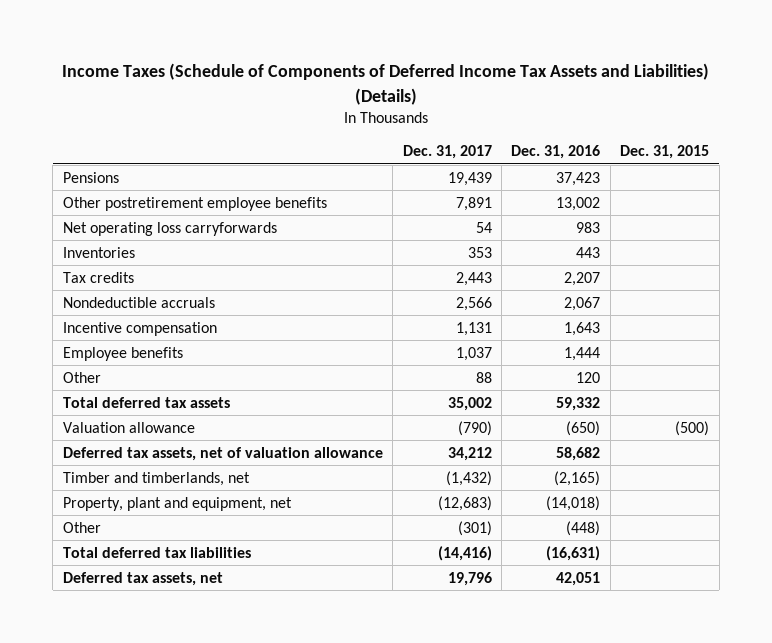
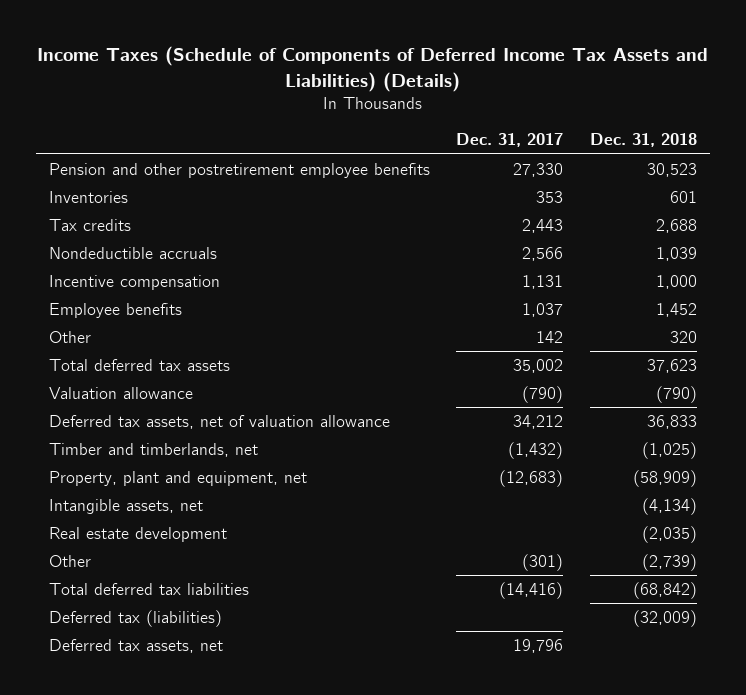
- | Dec. 31, 2017 | Dec. 31, 2016 | Dec. 31, 2015
+ | Dec. 31, 2017 | Dec. 31, 2018
- Pensions | 19,439 | 37,423 |
- Other postretirement employee benefits | 7,891 | 13,002 |
- Net operating loss carryforwards | 54 | 983 |
+ Pension and other postretirement employee benefits | 27,330 | 30,523
- Other | 88 | 120 |
+ Other | 142 | 320
+ Intangible assets, net | | (4,134)
+ Real estate development | | (2,035)
+ Deferred tax (liabilities) | | (32,009)

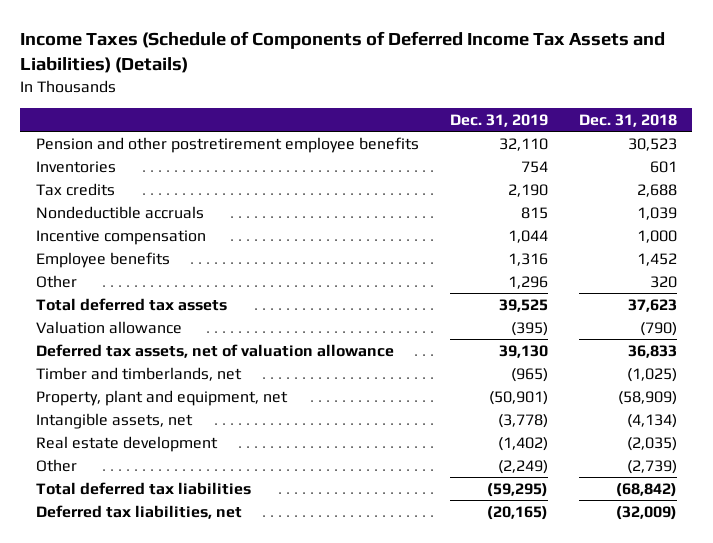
- | Dec. 31, 2017 | Dec. 31, 2018
+ | Dec. 31, 2019 | Dec. 31, 2018
- Deferred tax (liabilities) | | (32,009)
- Deferred tax assets, net | 19,796 |
+ Deferred tax liabilities, net | (20,165) | (32,009)

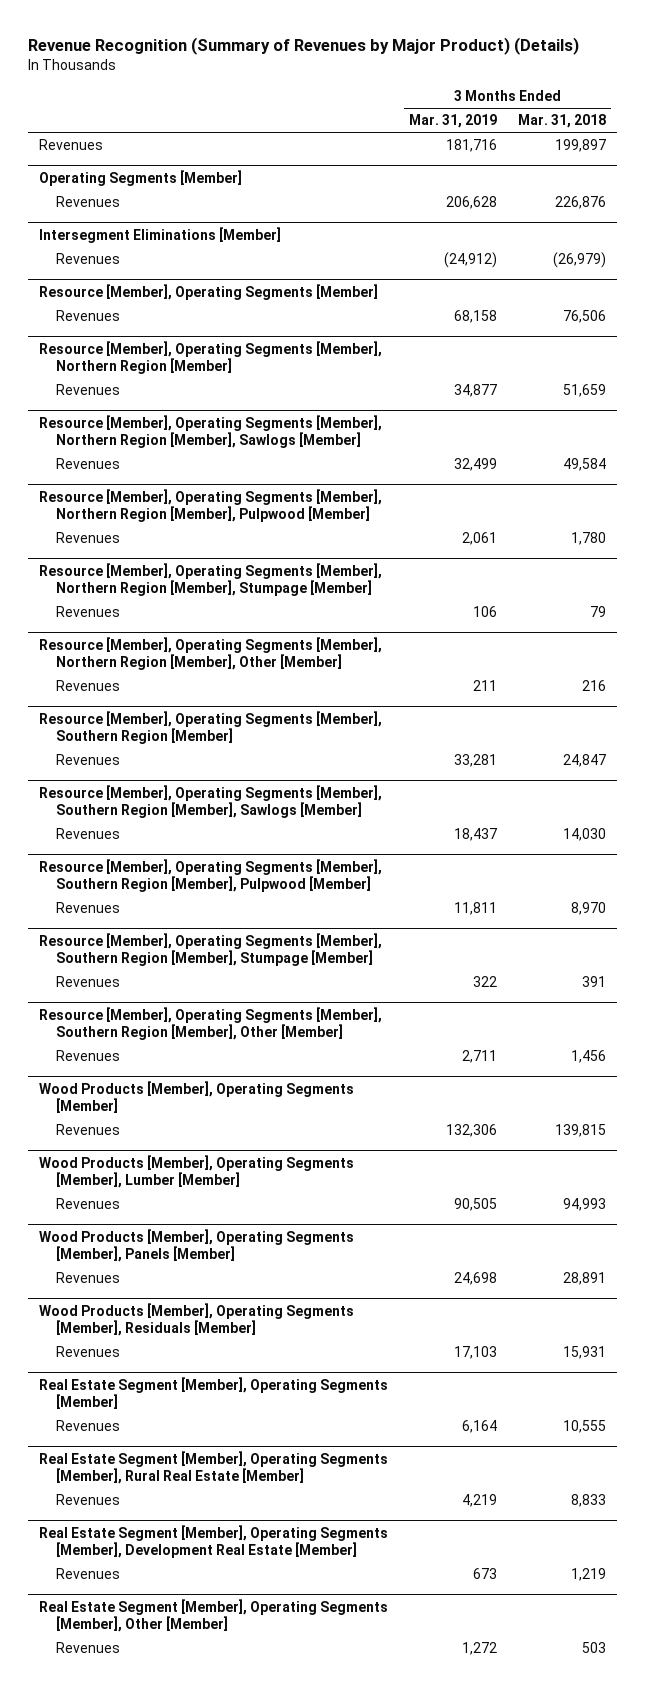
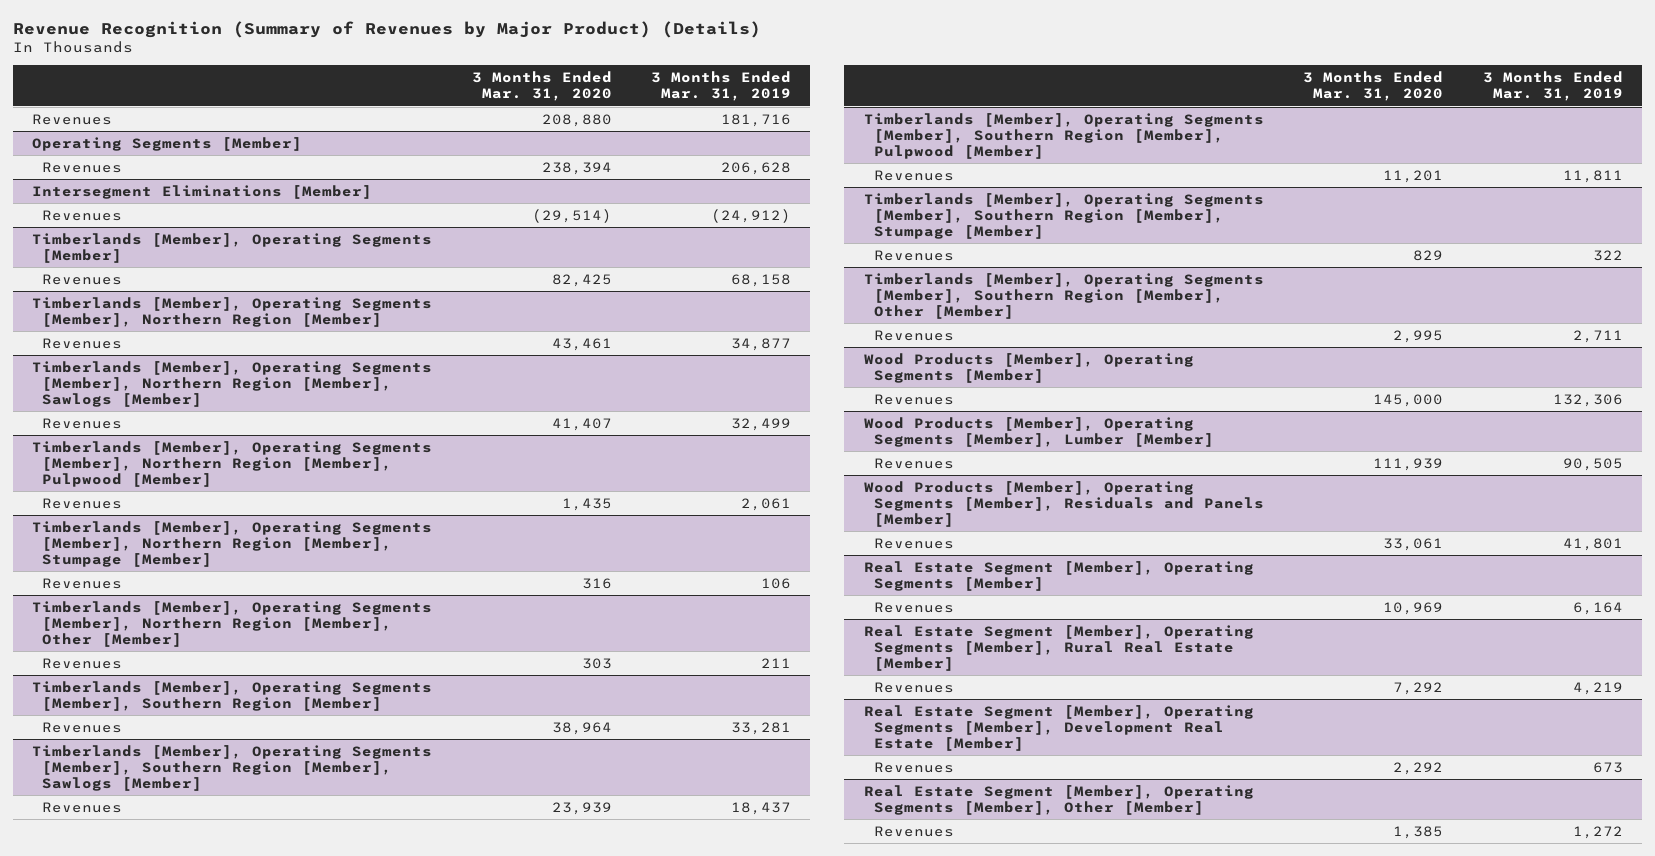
- | 3 Months Ended Mar. 31, 2019 | 3 Months Ended Mar. 31, 2018
+ | 3 Months Ended Mar. 31, 2020 | 3 Months Ended Mar. 31, 2019
- Resource [Member], Operating Segments [Member]
+ Timberlands [Member], Operating Segments [Member]
- Resource [Member], Operating Segments [Member], Northern Region [Member]
+ Timberlands [Member], Operating Segments [Member], Northern Region [Member]
- Resource [Member], Operating Segments [Member], Northern Region [Member], Sawlogs [Member]
+ Timberlands [Member], Operating Segments [Member], Northern Region [Member], Sawlogs [Member]
- Resource [Member], Operating Segments [Member], Northern Region [Member], Pulpwood [Member]
+ Timberlands [Member], Operating Segments [Member], Northern Region [Member], Pulpwood [Member]
- Resource [Member], Operating Segments [Member], Northern Region [Member], Stumpage [Member]
+ Timberlands [Member], Operating Segments [Member], Northern Region [Member], Stumpage [Member]
- Resource [Member], Operating Segments [Member], Northern Region [Member], Other [Member]
+ Timberlands [Member], Operating Segments [Member], Northern Region [Member], Other [Member]
- Resource [Member], Operating Segments [Member], Southern Region [Member]
+ Timberlands [Member], Operating Segments [Member], Southern Region [Member]
- Resource [Member], Operating Segments [Member], Southern Region [Member], Sawlogs [Member]
+ Timberlands [Member], Operating Segments [Member], Southern Region [Member], Sawlogs [Member]
- Resource [Member], Operating Segments [Member], Southern Region [Member], Pulpwood [Member]
+ Timberlands [Member], Operating Segments [Member], Southern Region [Member], Pulpwood [Member]
- Resource [Member], Operating Segments [Member], Southern Region [Member], Stumpage [Member]
+ Timberlands [Member], Operating Segments [Member], Southern Region [Member], Stumpage [Member]
- Resource [Member], Operating Segments [Member], Southern Region [Member], Other [Member]
+ Timberlands [Member], Operating Segments [Member], Southern Region [Member], Other [Member]
- Wood Products [Member], Operating Segments [Member], Panels [Member]
- Revenues | 24,698 | 28,891
- Wood Products [Member], Operating Segments [Member], Residuals [Member]
- Revenues | 17,103 | 15,931
+ Wood Products [Member], Operating Segments [Member], Residuals and Panels [Member]
+ Revenues | 33,061 | 41,801

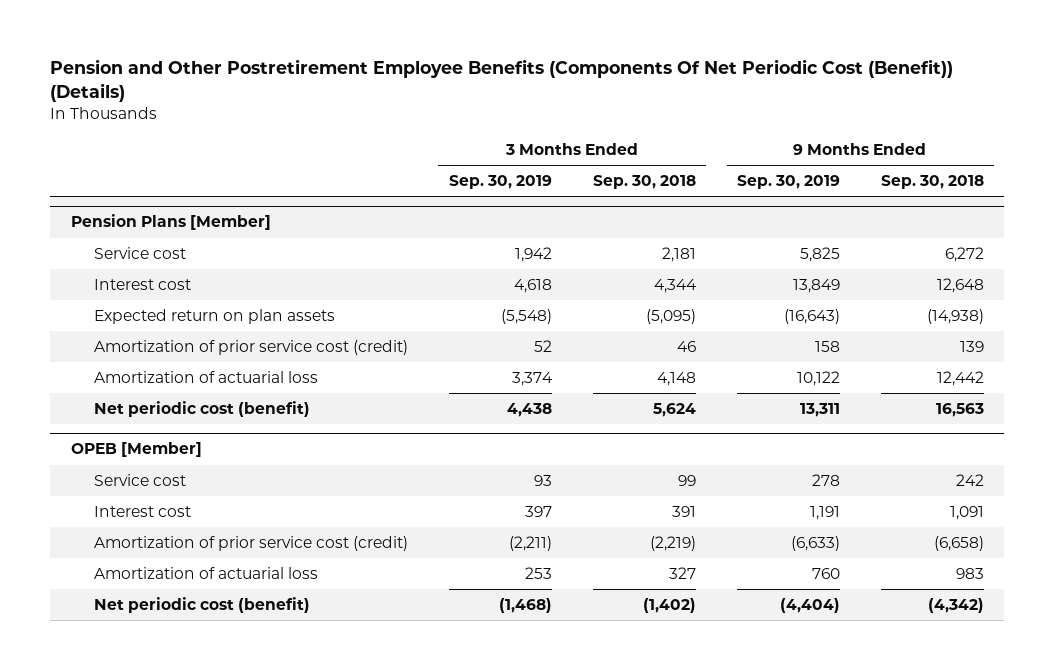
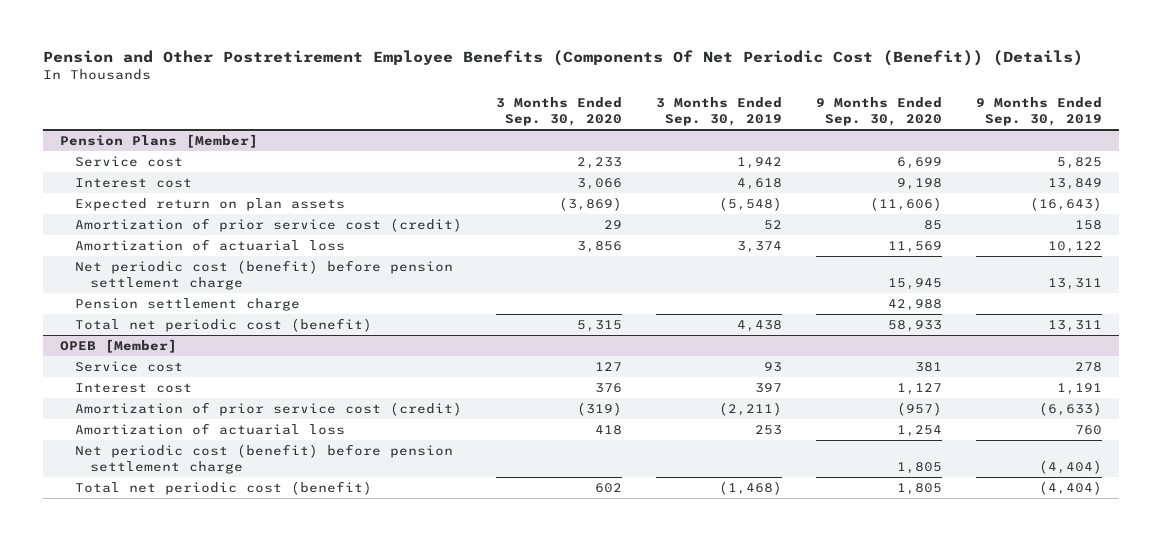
- | 3 Months Ended Sep. 30, 2019 | 3 Months Ended Sep. 30, 2018 | 9 Months Ended Sep. 30, 2019 | 9 Months Ended Sep. 30, 2018
+ | 3 Months Ended Sep. 30, 2020 | 3 Months Ended Sep. 30, 2019 | 9 Months Ended Sep. 30, 2020 | 9 Months Ended Sep. 30, 2019
@ Pension Plans [Member]
- Net periodic cost (benefit) | 4,438 | 5,624 | 13,311 | 16,563
+ Net periodic cost (benefit) before pension settlement charge | | | 15,945 | 13,311
+ Pension settlement charge | | | 42,988 |
+ Total net periodic cost (benefit) | 5,315 | 4,438 | 58,933 | 13,311
@ OPEB [Member]
- Net periodic cost (benefit) | (1,468) | (1,402) | (4,404) | (4,342)
+ Net periodic cost (benefit) before pension settlement charge | | | 1,805 | (4,404)
+ Total net periodic cost (benefit) | 602 | (1,468) | 1,805 | (4,404)

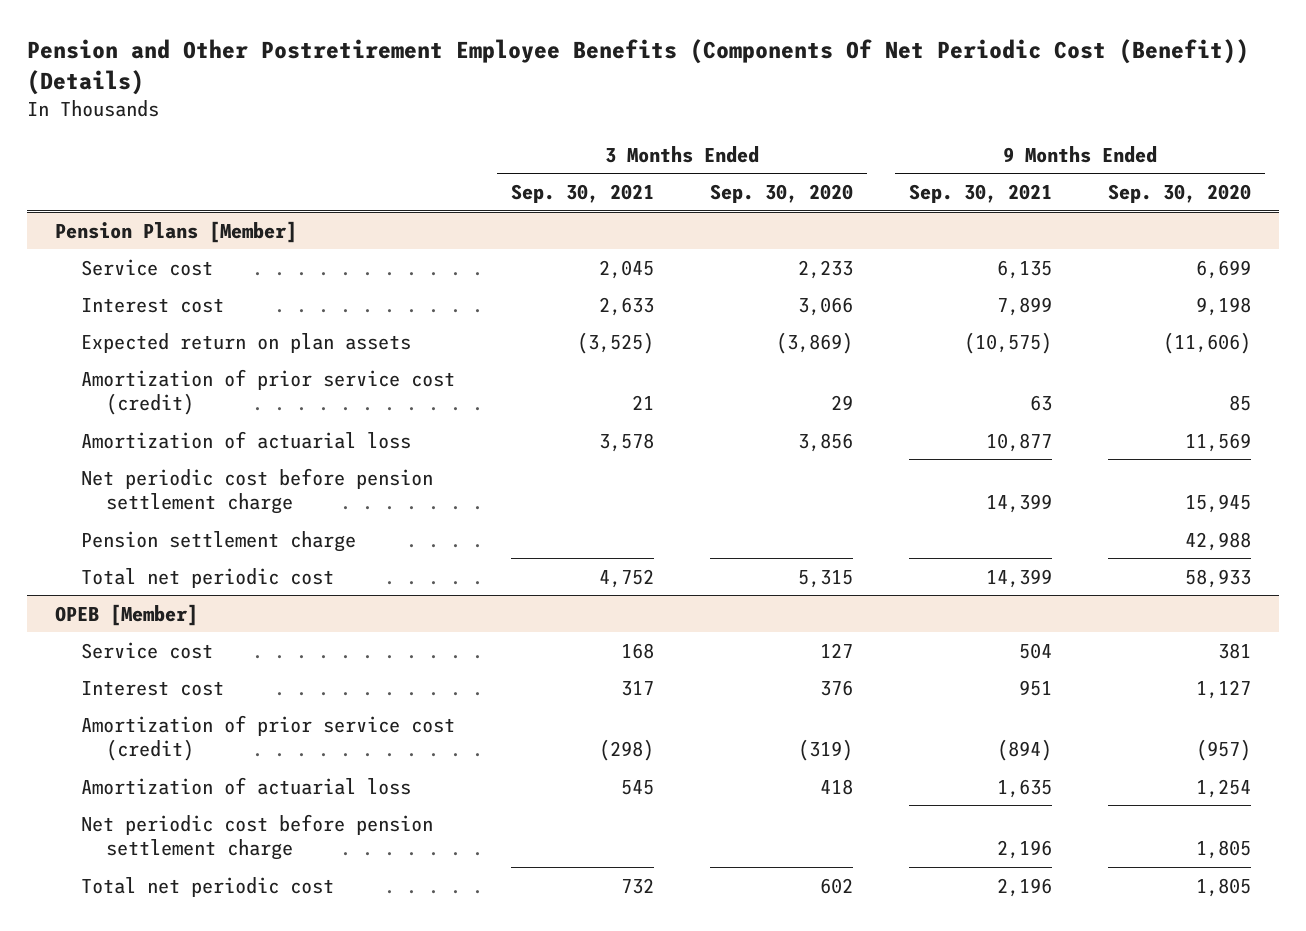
- | 3 Months Ended Sep. 30, 2020 | 3 Months Ended Sep. 30, 2019 | 9 Months Ended Sep. 30, 2020 | 9 Months Ended Sep. 30, 2019
+ | 3 Months Ended Sep. 30, 2021 | 3 Months Ended Sep. 30, 2020 | 9 Months Ended Sep. 30, 2021 | 9 Months Ended Sep. 30, 2020
@ Pension Plans [Member]
- Net periodic cost (benefit) before pension settlement charge | | | 15,945 | 13,311
+ Net periodic cost before pension settlement charge | | | 14,399 | 15,945
- Total net periodic cost (benefit) | 5,315 | 4,438 | 58,933 | 13,311
+ Total net periodic cost | 4,752 | 5,315 | 14,399 | 58,933
@ OPEB [Member]
- Net periodic cost (benefit) before pension settlement charge | | | 1,805 | (4,404)
- Total net periodic cost (benefit) | 602 | (1,468) | 1,805 | (4,404)
+ Net periodic cost before pension settlement charge | | | 2,196 | 1,805
+ Total net periodic cost | 732 | 602 | 2,196 | 1,805

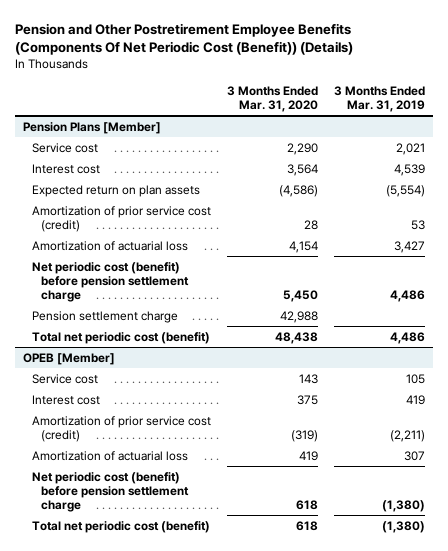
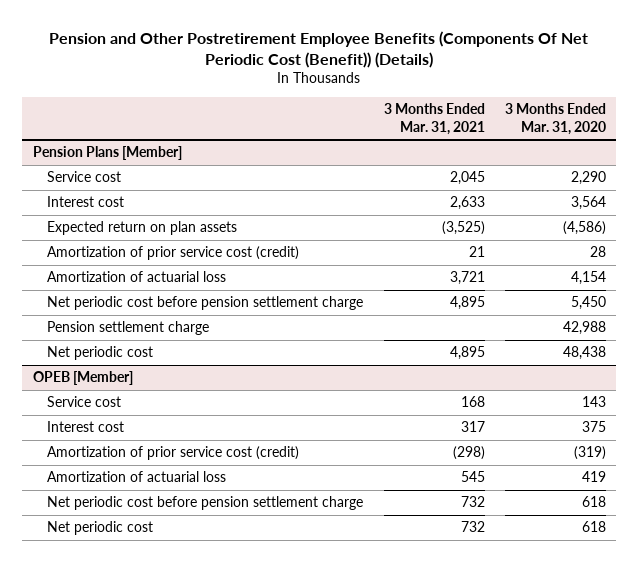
- | 3 Months Ended Mar. 31, 2020 | 3 Months Ended Mar. 31, 2019
+ | 3 Months Ended Mar. 31, 2021 | 3 Months Ended Mar. 31, 2020
@ Pension Plans [Member]
- Net periodic cost (benefit) before pension settlement charge | 5,450 | 4,486
+ Net periodic cost before pension settlement charge | 4,895 | 5,450
- Total net periodic cost (benefit) | 48,438 | 4,486
+ Net periodic cost | 4,895 | 48,438
@ OPEB [Member]
- Net periodic cost (benefit) before pension settlement charge | 618 | (1,380)
- Total net periodic cost (benefit) | 618 | (1,380)
+ Net periodic cost before pension settlement charge | 732 | 618
+ Net periodic cost | 732 | 618

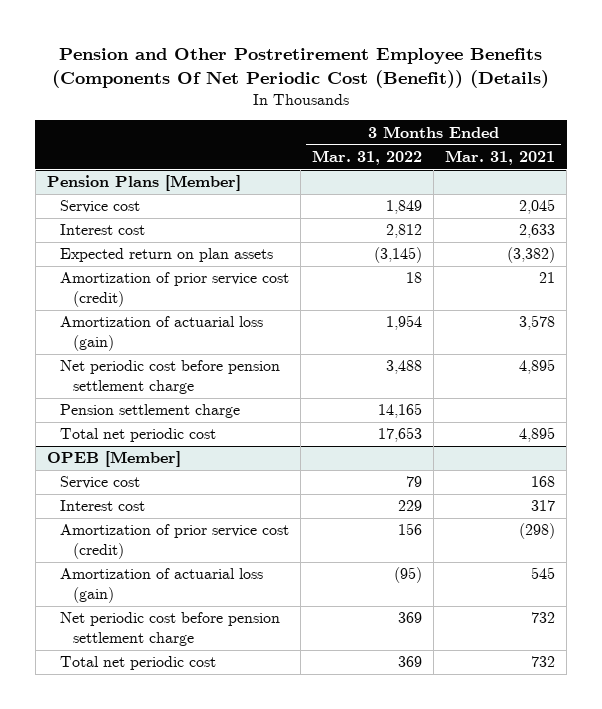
- | 3 Months Ended Mar. 31, 2021 | 3 Months Ended Mar. 31, 2020
+ | 3 Months Ended Mar. 31, 2022 | 3 Months Ended Mar. 31, 2021
@ Pension Plans [Member]
- Expected return on plan assets | (3,525) | (4,586)
+ Expected return on plan assets | (3,145) | (3,382)
- Amortization of actuarial loss | 3,721 | 4,154
+ Amortization of actuarial loss (gain) | 1,954 | 3,578
- Net periodic cost | 4,895 | 48,438
+ Total net periodic cost | 17,653 | 4,895
@ OPEB [Member]
- Amortization of actuarial loss | 545 | 419
+ Amortization of actuarial loss (gain) | (95) | 545
- Net periodic cost | 732 | 618
+ Total net periodic cost | 369 | 732

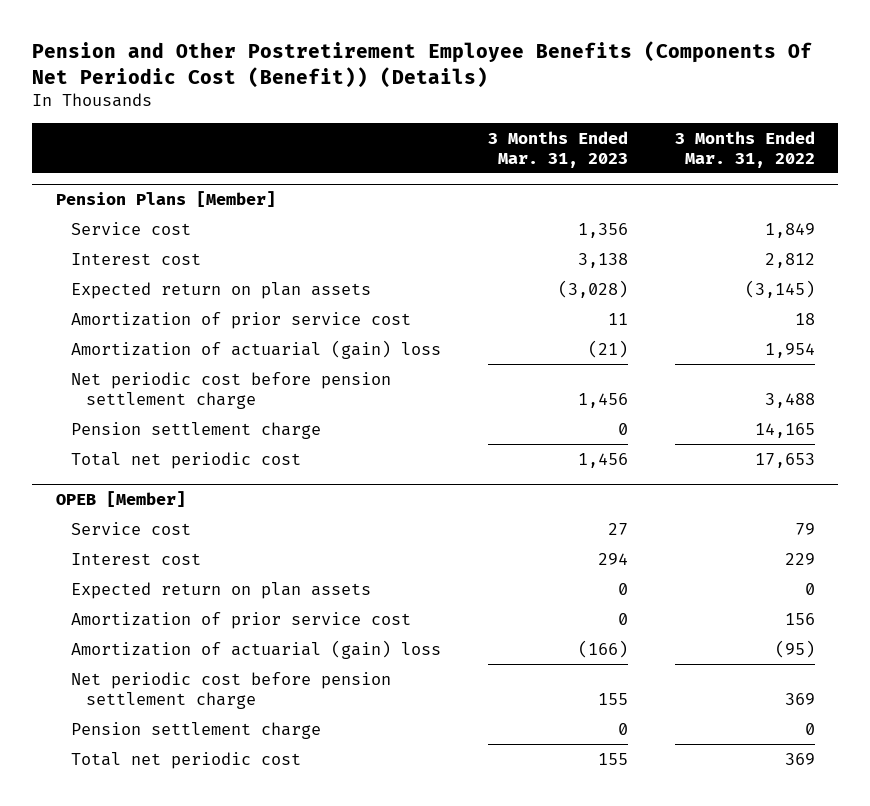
- | 3 Months Ended Mar. 31, 2022 | 3 Months Ended Mar. 31, 2021
+ | 3 Months Ended Mar. 31, 2023 | 3 Months Ended Mar. 31, 2022
@ Pension Plans [Member]
- Amortization of prior service cost (credit) | 18 | 21
- Amortization of actuarial loss (gain) | 1,954 | 3,578
+ Amortization of prior service cost | 11 | 18
+ Amortization of actuarial (gain) loss | (21) | 1,954
@ OPEB [Member]
- Amortization of prior service cost (credit) | 156 | (298)
- Amortization of actuarial loss (gain) | (95) | 545
+ Expected return on plan assets | 0 | 0
+ Amortization of prior service cost | 0 | 156
+ Amortization of actuarial (gain) loss | (166) | (95)
+ Pension settlement charge | 0 | 0

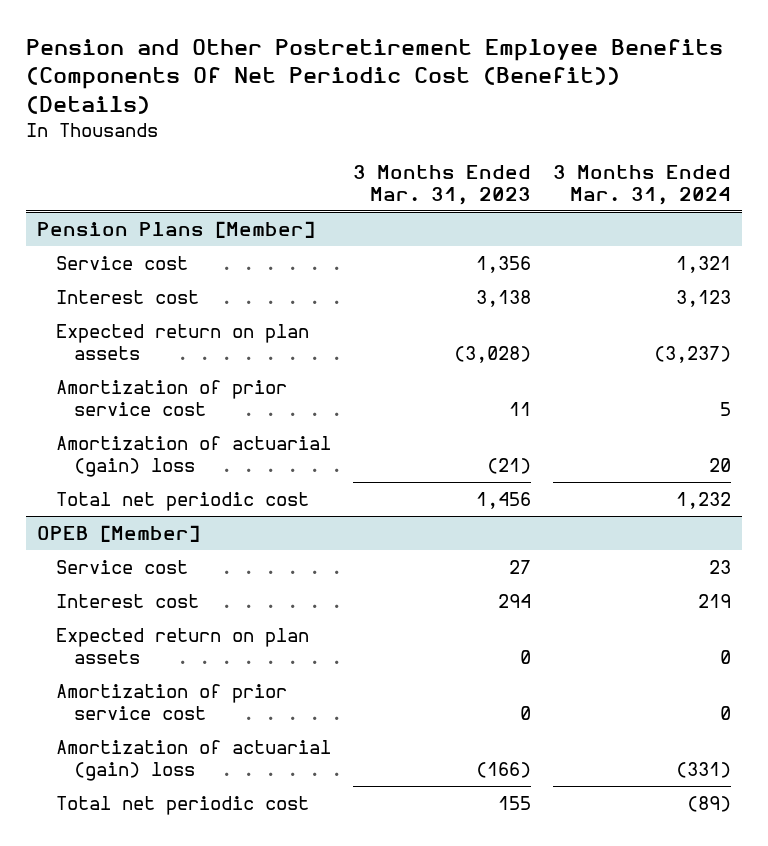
- | 3 Months Ended Mar. 31, 2023 | 3 Months Ended Mar. 31, 2022
+ | 3 Months Ended Mar. 31, 2023 | 3 Months Ended Mar. 31, 2024
@ Pension Plans [Member]
- Net periodic cost before pension settlement charge | 1,456 | 3,488
- Pension settlement charge | 0 | 14,165
@ OPEB [Member]
- Net periodic cost before pension settlement charge | 155 | 369
- Pension settlement charge | 0 | 0

